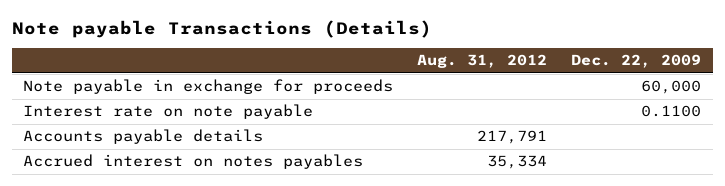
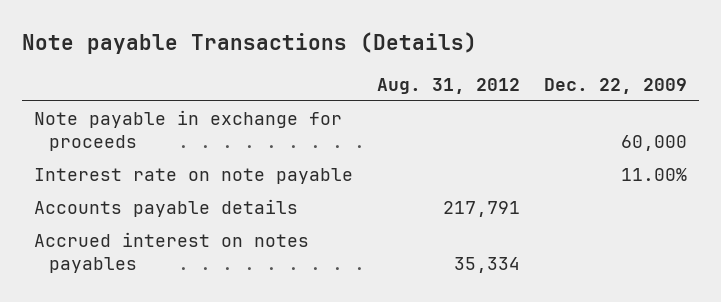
- Interest rate on note payable | | 0.1100
+ Interest rate on note payable | | 11.00%

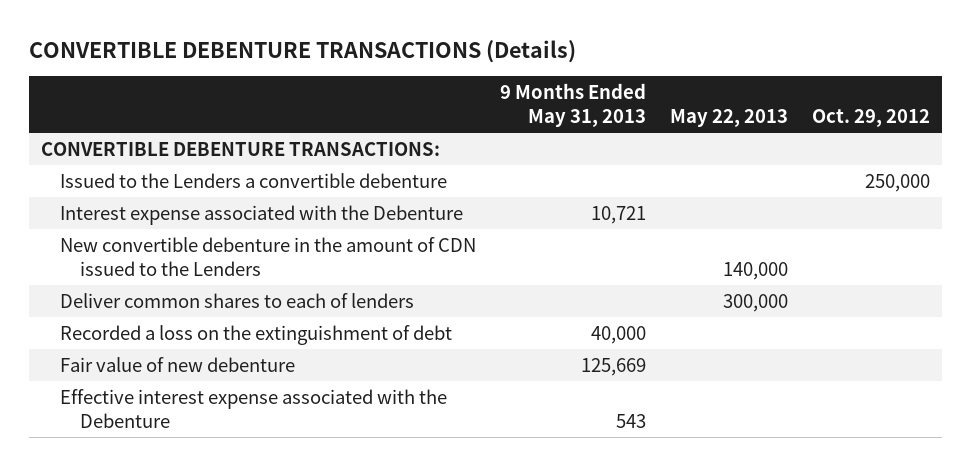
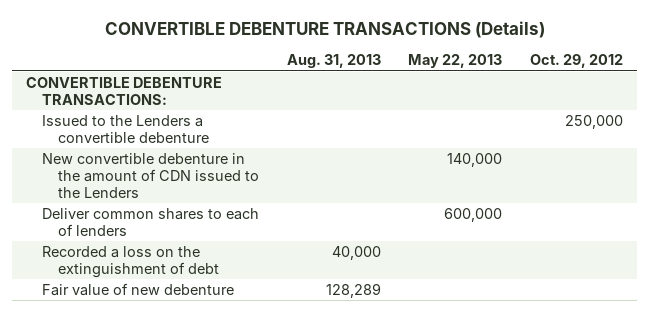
- | 9 Months Ended May 31, 2013 | May 22, 2013 | Oct. 29, 2012
+ | Aug. 31, 2013 | May 22, 2013 | Oct. 29, 2012
- Interest expense associated with the Debenture | 10,721 | |
- Deliver common shares to each of lenders | | 300,000 |
+ Deliver common shares to each of lenders | | 600,000 |
- Effective interest expense associated with the Debenture | 543 | |

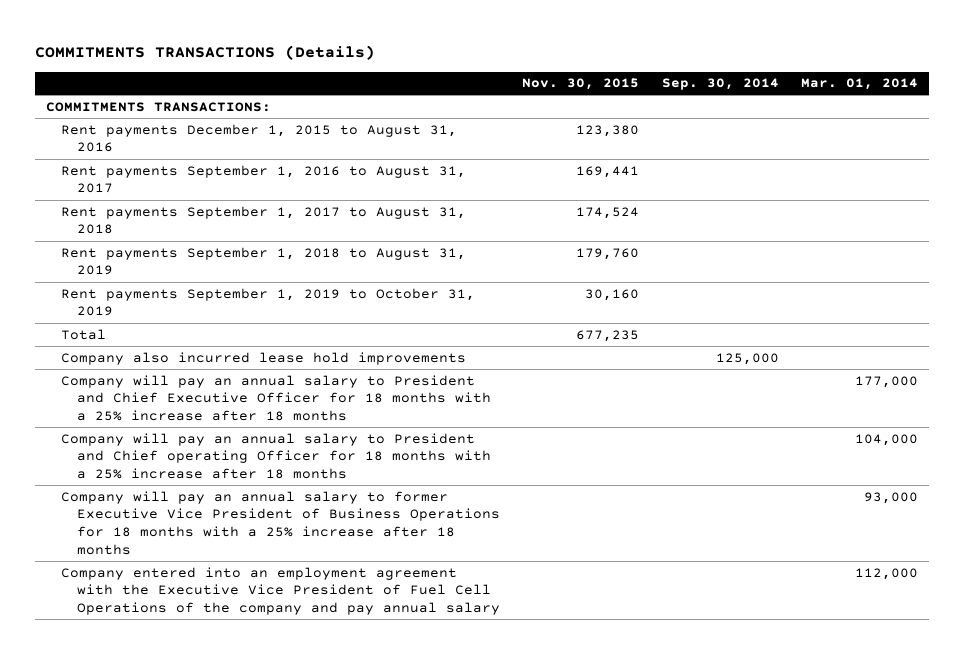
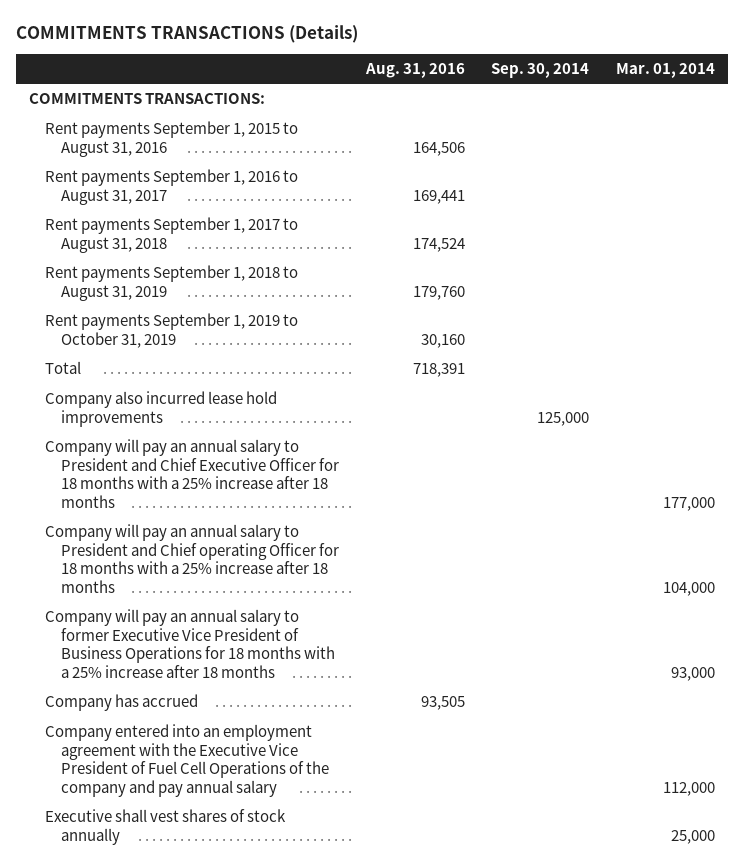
- | Nov. 30, 2015 | Sep. 30, 2014 | Mar. 01, 2014
+ | Aug. 31, 2016 | Sep. 30, 2014 | Mar. 01, 2014
- Rent payments December 1, 2015 to August 31, 2016 | 123,380 | |
+ Rent payments September 1, 2015 to August 31, 2016 | 164,506 | |
+ Company has accrued | 93,505 | |
+ Executive shall vest shares of stock annually | | | 25,000

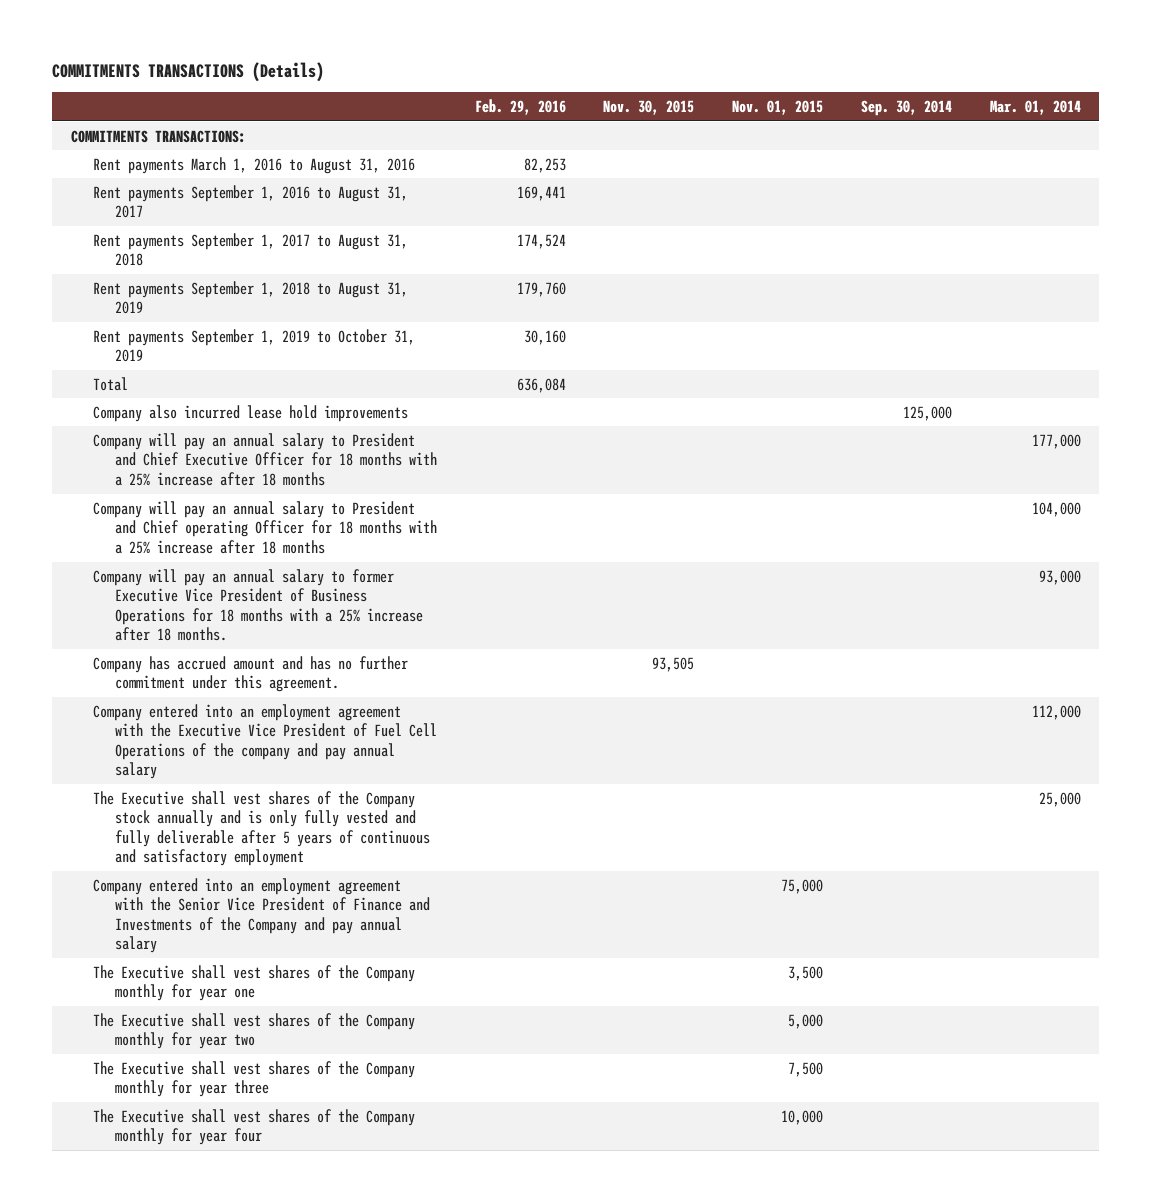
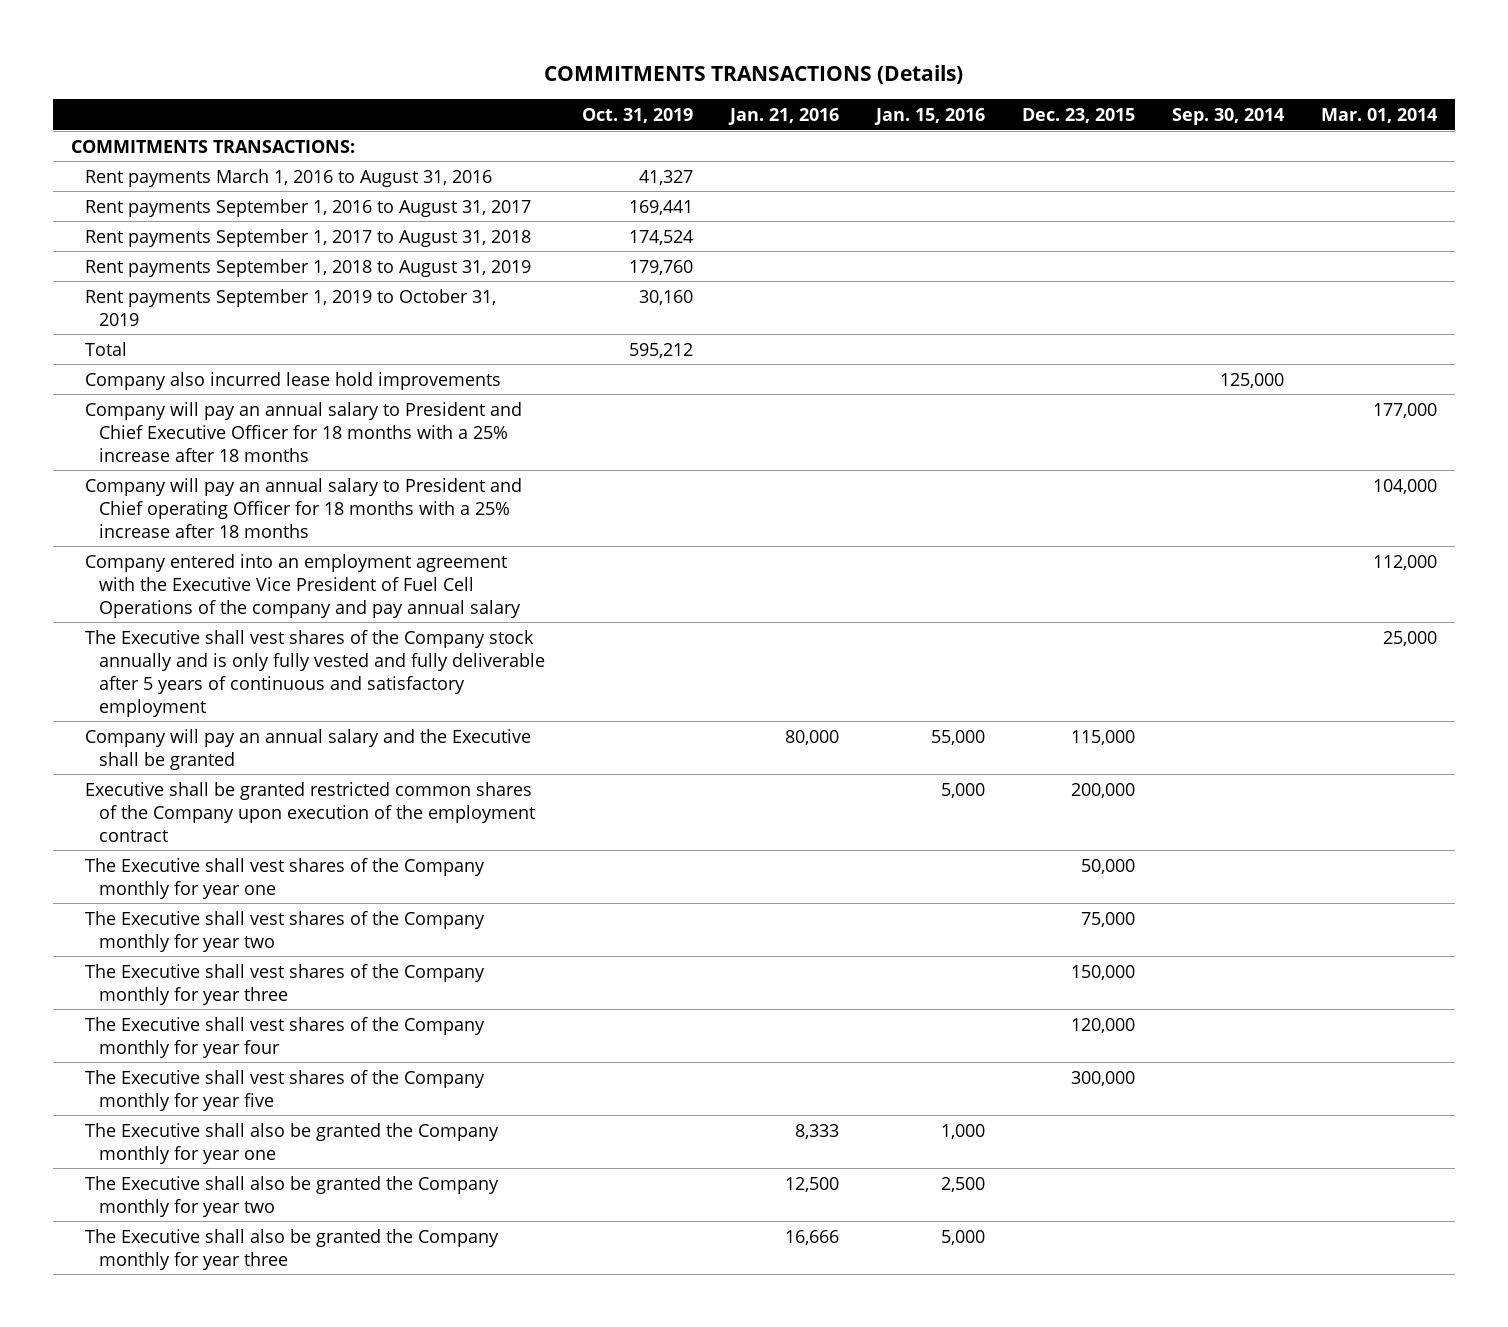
- | Feb. 29, 2016 | Nov. 30, 2015 | Nov. 01, 2015 | Sep. 30, 2014 | Mar. 01, 2014
+ | Oct. 31, 2019 | Jan. 21, 2016 | Jan. 15, 2016 | Dec. 23, 2015 | Sep. 30, 2014 | Mar. 01, 2014
- Company will pay an annual salary to former Executive Vice President of Business Operations for 18 months with a 25% increase after 18 months. | | | | | 93,000
- Company has accrued amount and has no further commitment under this agreement. | | 93,505 | | |
- Company entered into an employment agreement with the Senior Vice President of Finance and Investments of the Company and pay annual salary | | | 75,000 | |
+ Company will pay an annual salary and the Executive shall be granted | | 80,000 | 55,000 | 115,000 | |
+ Executive shall be granted restricted common shares of the Company upon execution of the employment contract | | | 5,000 | 200,000 | |
+ The Executive shall vest shares of the Company monthly for year five | | | | 300,000 | |
+ The Executive shall also be granted the Company monthly for year one | | 8,333 | 1,000 | | |
+ The Executive shall also be granted the Company monthly for year two | | 12,500 | 2,500 | | |
+ The Executive shall also be granted the Company monthly for year three | | 16,666 | 5,000 | | |

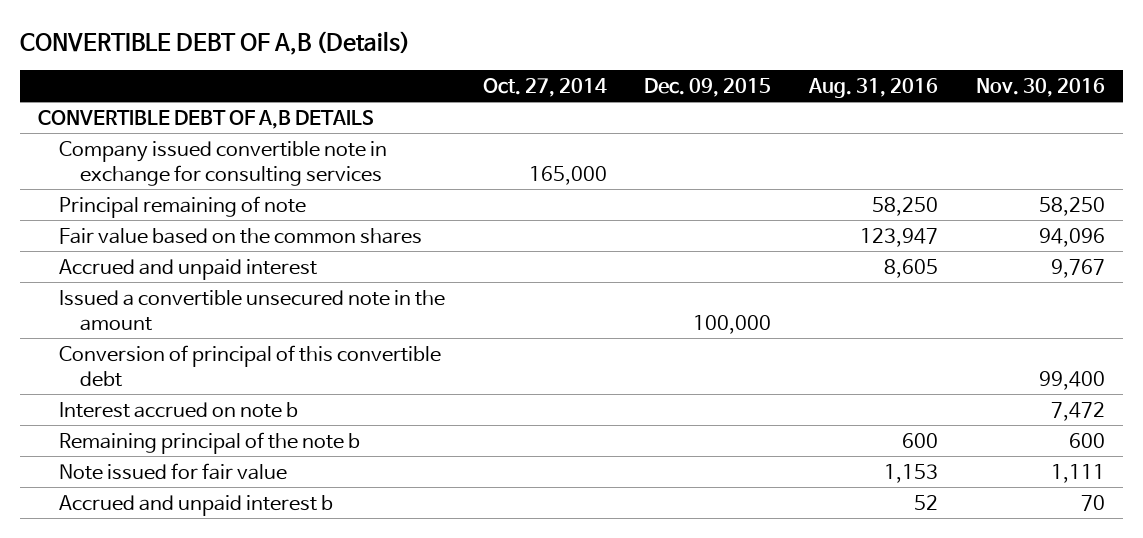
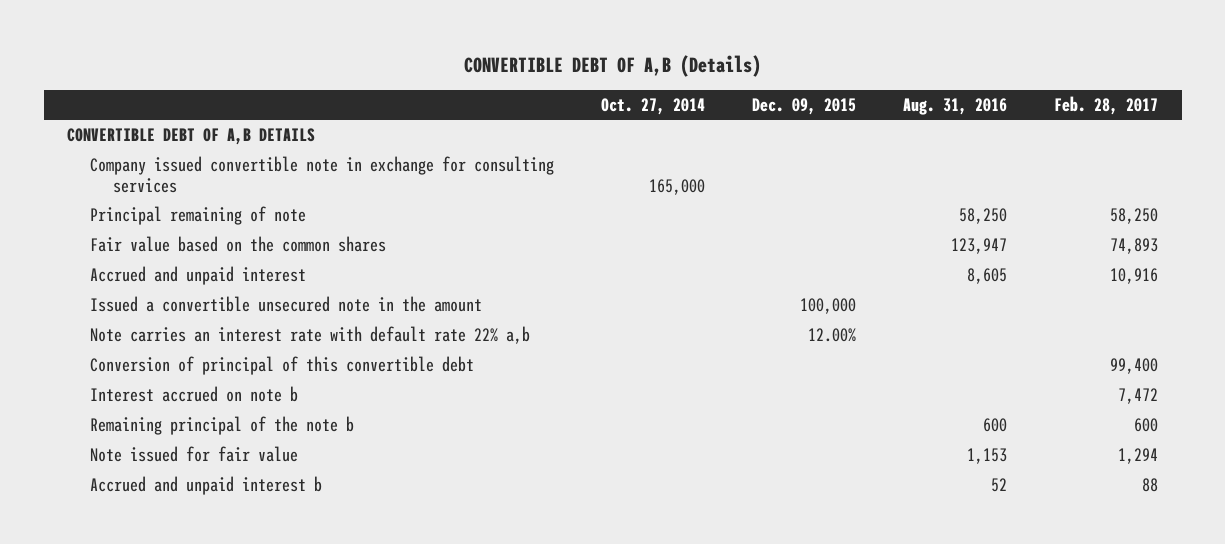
- | Oct. 27, 2014 | Dec. 09, 2015 | Aug. 31, 2016 | Nov. 30, 2016
+ | Oct. 27, 2014 | Dec. 09, 2015 | Aug. 31, 2016 | Feb. 28, 2017
+ Note carries an interest rate with default rate 22% a,b | | 12.00% | |

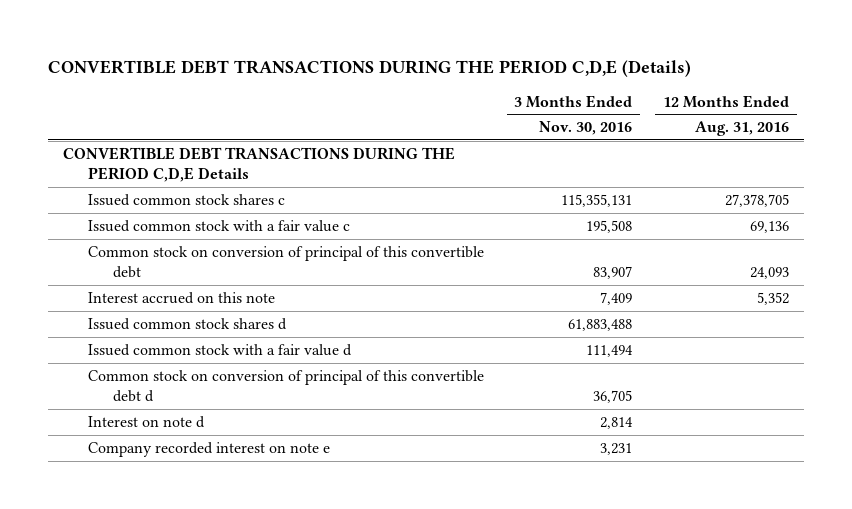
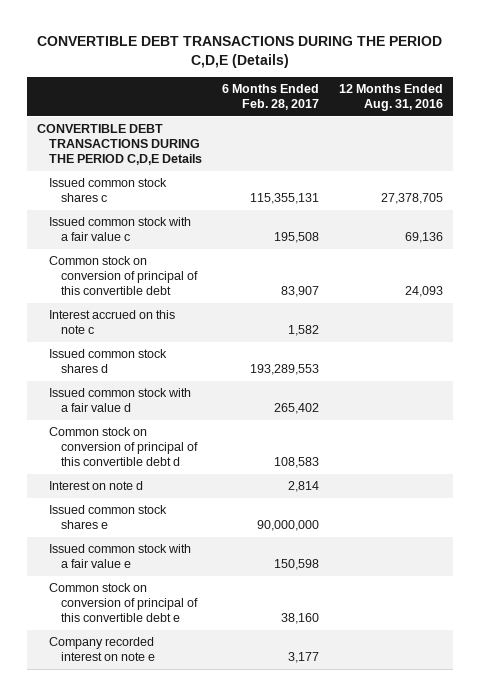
- | 3 Months Ended Nov. 30, 2016 | 12 Months Ended Aug. 31, 2016
+ | 6 Months Ended Feb. 28, 2017 | 12 Months Ended Aug. 31, 2016
- Interest accrued on this note | 7,409 | 5,352
+ Interest accrued on this note c | 1,582 |
+ Issued common stock shares e | 90,000,000 |
+ Issued common stock with a fair value e | 150,598 |
+ Common stock on conversion of principal of this convertible debt e | 38,160 |

